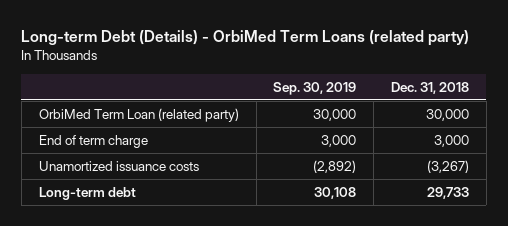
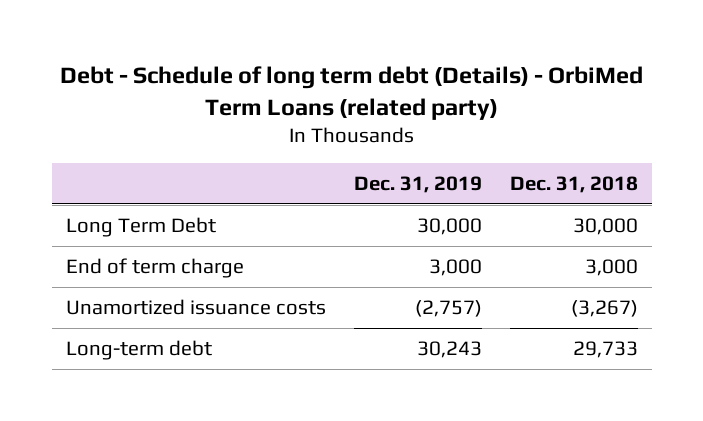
- Long-term Debt (Details) - OrbiMed Term Loans (related party)
+ Debt - Schedule of long term debt (Details) - OrbiMed Term Loans (related party)
- | Sep. 30, 2019 | Dec. 31, 2018
+ | Dec. 31, 2019 | Dec. 31, 2018
- OrbiMed Term Loan (related party) | 30,000 | 30,000
+ Long Term Debt | 30,000 | 30,000

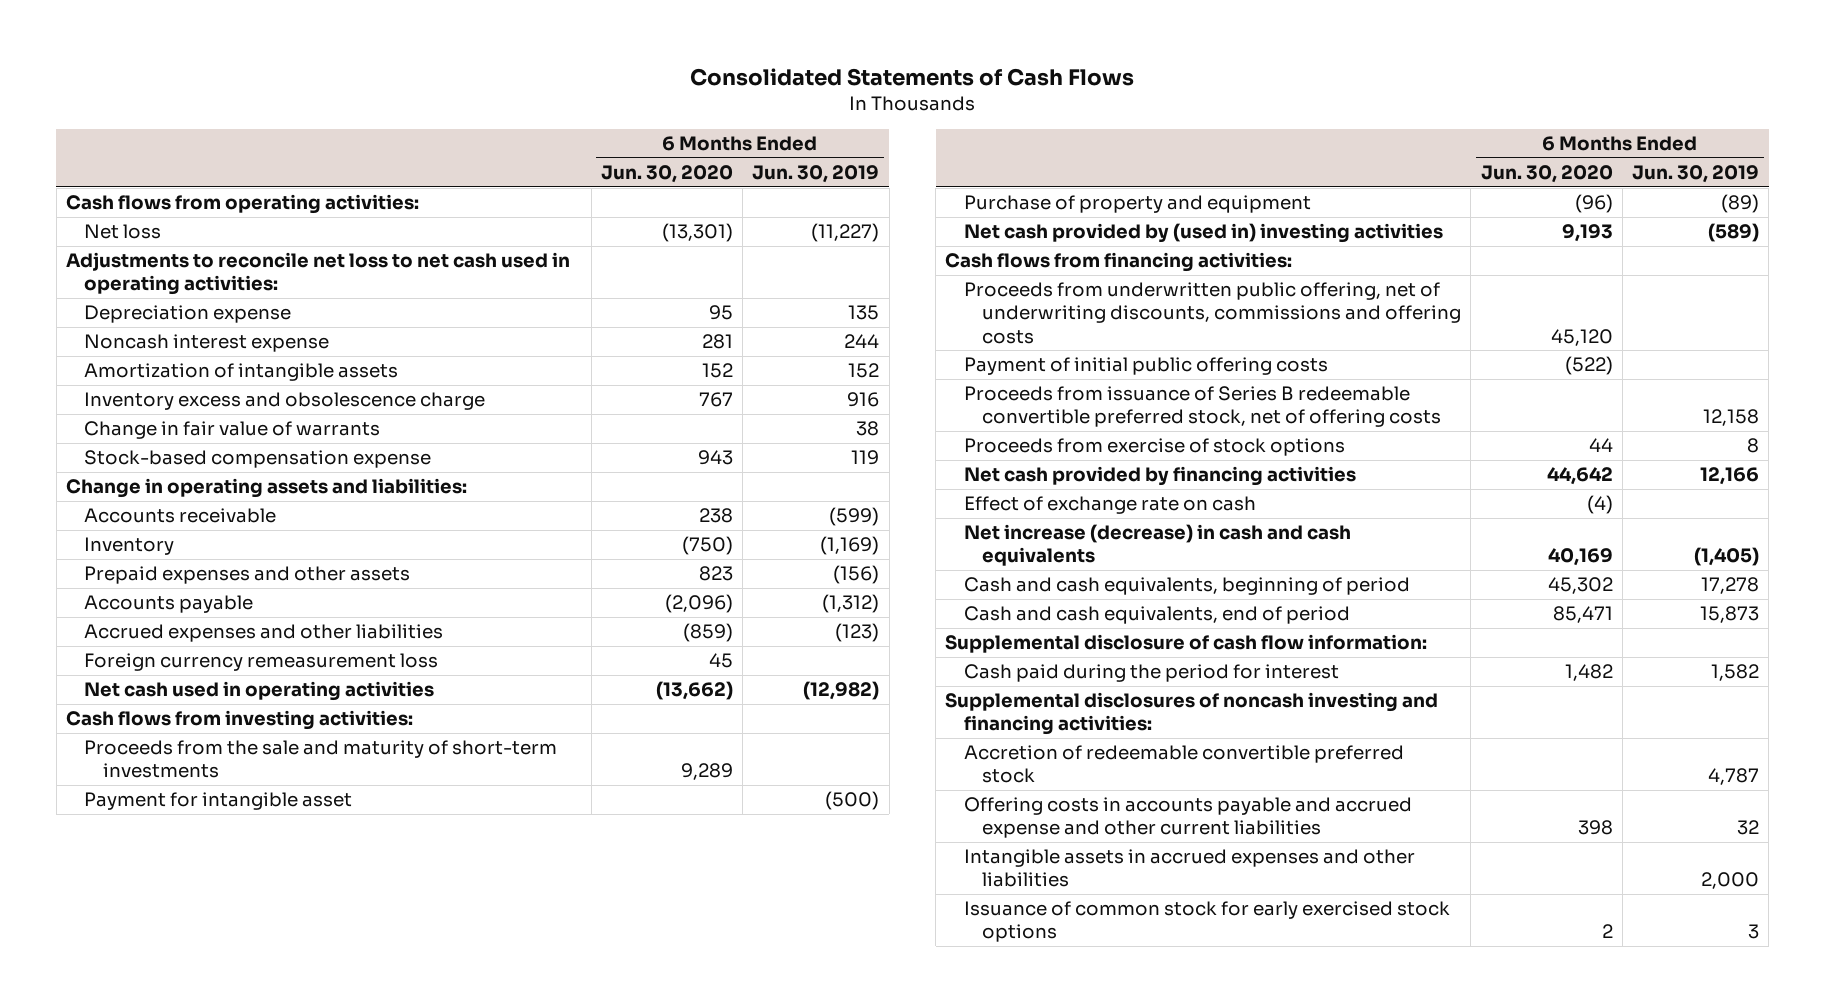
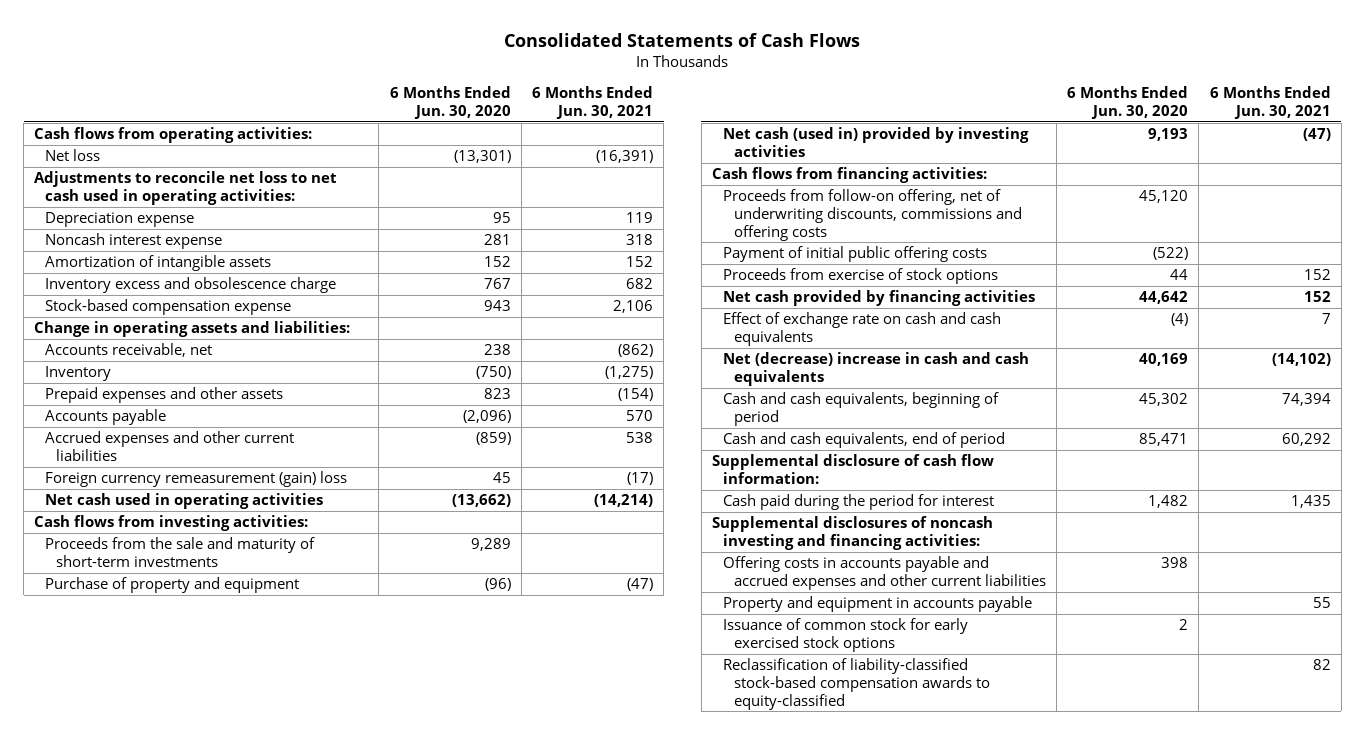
- | 6 Months Ended Jun. 30, 2020 | 6 Months Ended Jun. 30, 2019
+ | 6 Months Ended Jun. 30, 2020 | 6 Months Ended Jun. 30, 2021
- Change in fair value of warrants | | 38
- Accounts receivable | 238 | (599)
+ Accounts receivable, net | 238 | (862)
- Accrued expenses and other liabilities | (859) | (123)
- Foreign currency remeasurement loss | 45 |
+ Accrued expenses and other current liabilities | (859) | 538
+ Foreign currency remeasurement (gain) loss | 45 | (17)
- Payment for intangible asset | | (500)
- Net cash provided by (used in) investing activities | 9,193 | (589)
+ Net cash (used in) provided by investing activities | 9,193 | (47)
- Proceeds from underwritten public offering, net of underwriting discounts, commissions and offering costs | 45,120 |
+ Proceeds from follow-on offering, net of underwriting discounts, commissions and offering costs | 45,120 |
- Proceeds from issuance of Series B redeemable convertible preferred stock, net of offering costs | | 12,158
- Effect of exchange rate on cash | (4) |
- Net increase (decrease) in cash and cash equivalents | 40,169 | (1,405)
+ Effect of exchange rate on cash and cash equivalents | (4) | 7
+ Net (decrease) increase in cash and cash equivalents | 40,169 | (14,102)
- Accretion of redeemable convertible preferred stock | | 4,787
- Offering costs in accounts payable and accrued expense and other current liabilities | 398 | 32
- Intangible assets in accrued expenses and other liabilities | | 2,000
+ Offering costs in accounts payable and accrued expenses and other current liabilities | 398 |
+ Property and equipment in accounts payable | | 55
+ Reclassification of liability-classified stock-based compensation awards to equity-classified | | 82

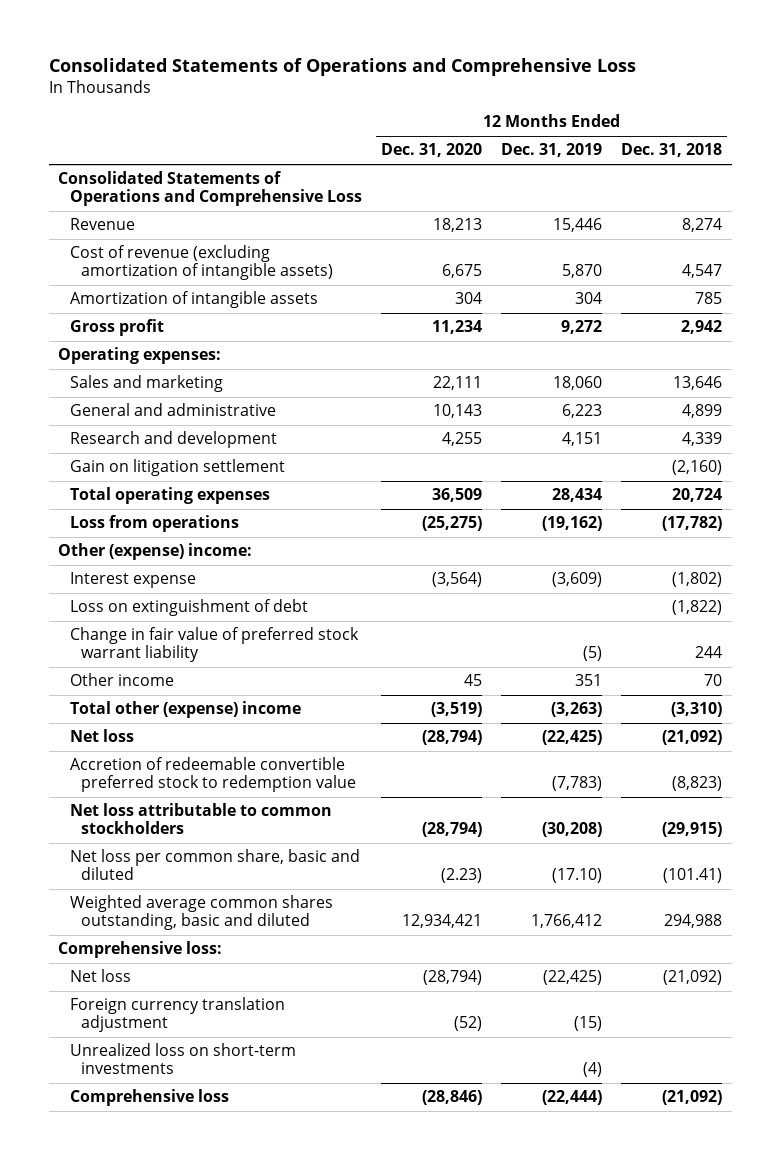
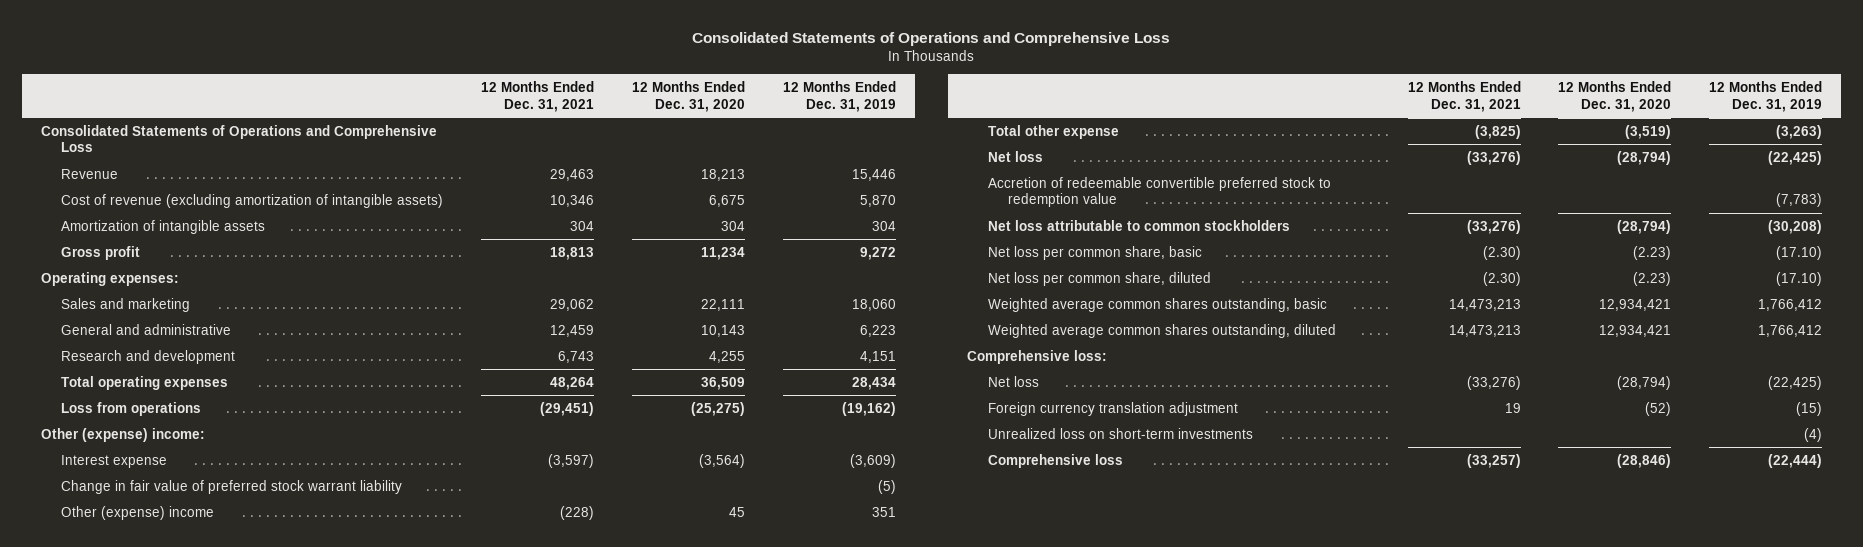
- | 12 Months Ended Dec. 31, 2020 | 12 Months Ended Dec. 31, 2019 | 12 Months Ended Dec. 31, 2018
+ | 12 Months Ended Dec. 31, 2021 | 12 Months Ended Dec. 31, 2020 | 12 Months Ended Dec. 31, 2019
- Gain on litigation settlement | | | (2,160)
- Loss on extinguishment of debt | | | (1,822)
- Other income | 45 | 351 | 70
- Total other (expense) income | (3,519) | (3,263) | (3,310)
+ Other (expense) income | (228) | 45 | 351
+ Total other expense | (3,825) | (3,519) | (3,263)
- Net loss per common share, basic and diluted | (2.23) | (17.10) | (101.41)
- Weighted average common shares outstanding, basic and diluted | 12,934,421 | 1,766,412 | 294,988
+ Net loss per common share, basic | (2.30) | (2.23) | (17.10)
+ Net loss per common share, diluted | (2.30) | (2.23) | (17.10)
+ Weighted average common shares outstanding, basic | 14,473,213 | 12,934,421 | 1,766,412
+ Weighted average common shares outstanding, diluted | 14,473,213 | 12,934,421 | 1,766,412

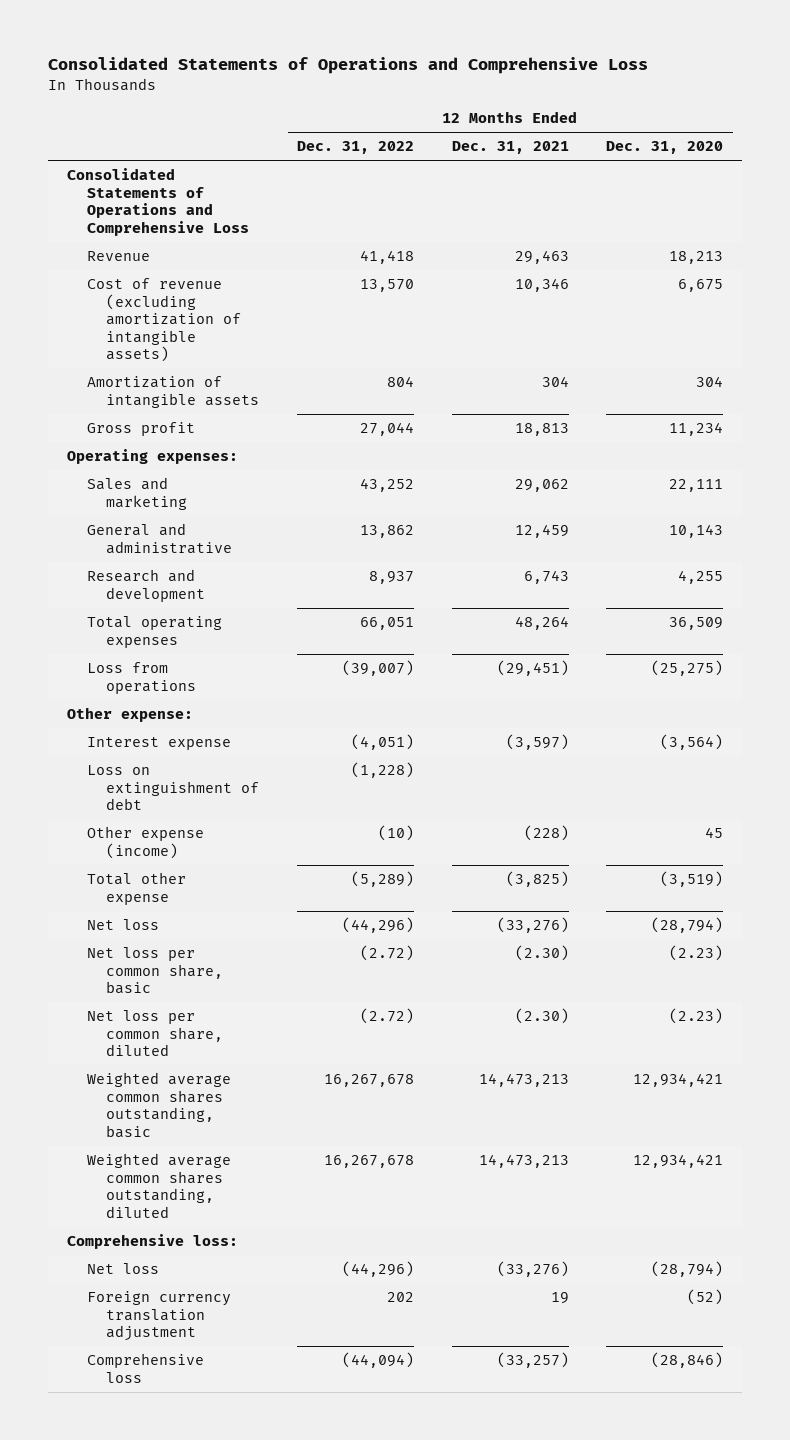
- | 12 Months Ended Dec. 31, 2021 | 12 Months Ended Dec. 31, 2020 | 12 Months Ended Dec. 31, 2019
+ | 12 Months Ended Dec. 31, 2022 | 12 Months Ended Dec. 31, 2021 | 12 Months Ended Dec. 31, 2020
- Other (expense) income:
+ Other expense:
- Change in fair value of preferred stock warrant liability | | | (5)
- Other (expense) income | (228) | 45 | 351
+ Loss on extinguishment of debt | (1,228) | |
+ Other expense (income) | (10) | (228) | 45
- Accretion of redeemable convertible preferred stock to redemption value | | | (7,783)
- Net loss attributable to common stockholders | (33,276) | (28,794) | (30,208)
- Unrealized loss on short-term investments | | | (4)

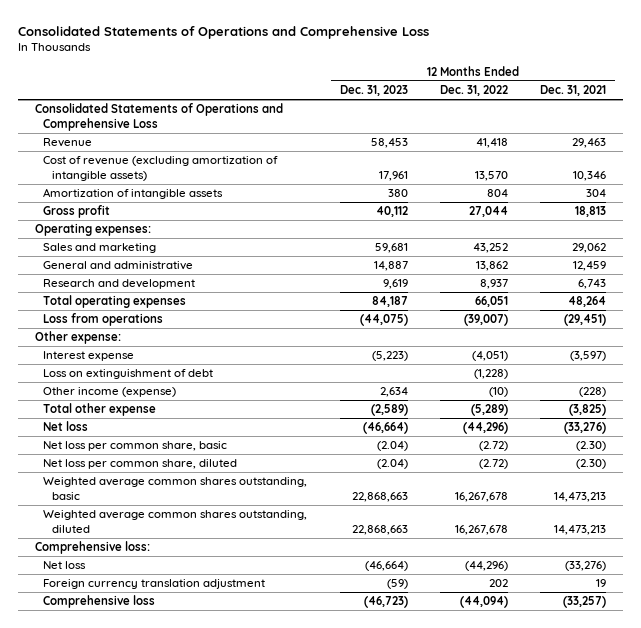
- | 12 Months Ended Dec. 31, 2022 | 12 Months Ended Dec. 31, 2021 | 12 Months Ended Dec. 31, 2020
+ | 12 Months Ended Dec. 31, 2023 | 12 Months Ended Dec. 31, 2022 | 12 Months Ended Dec. 31, 2021
- Other expense (income) | (10) | (228) | 45
+ Other income (expense) | 2,634 | (10) | (228)

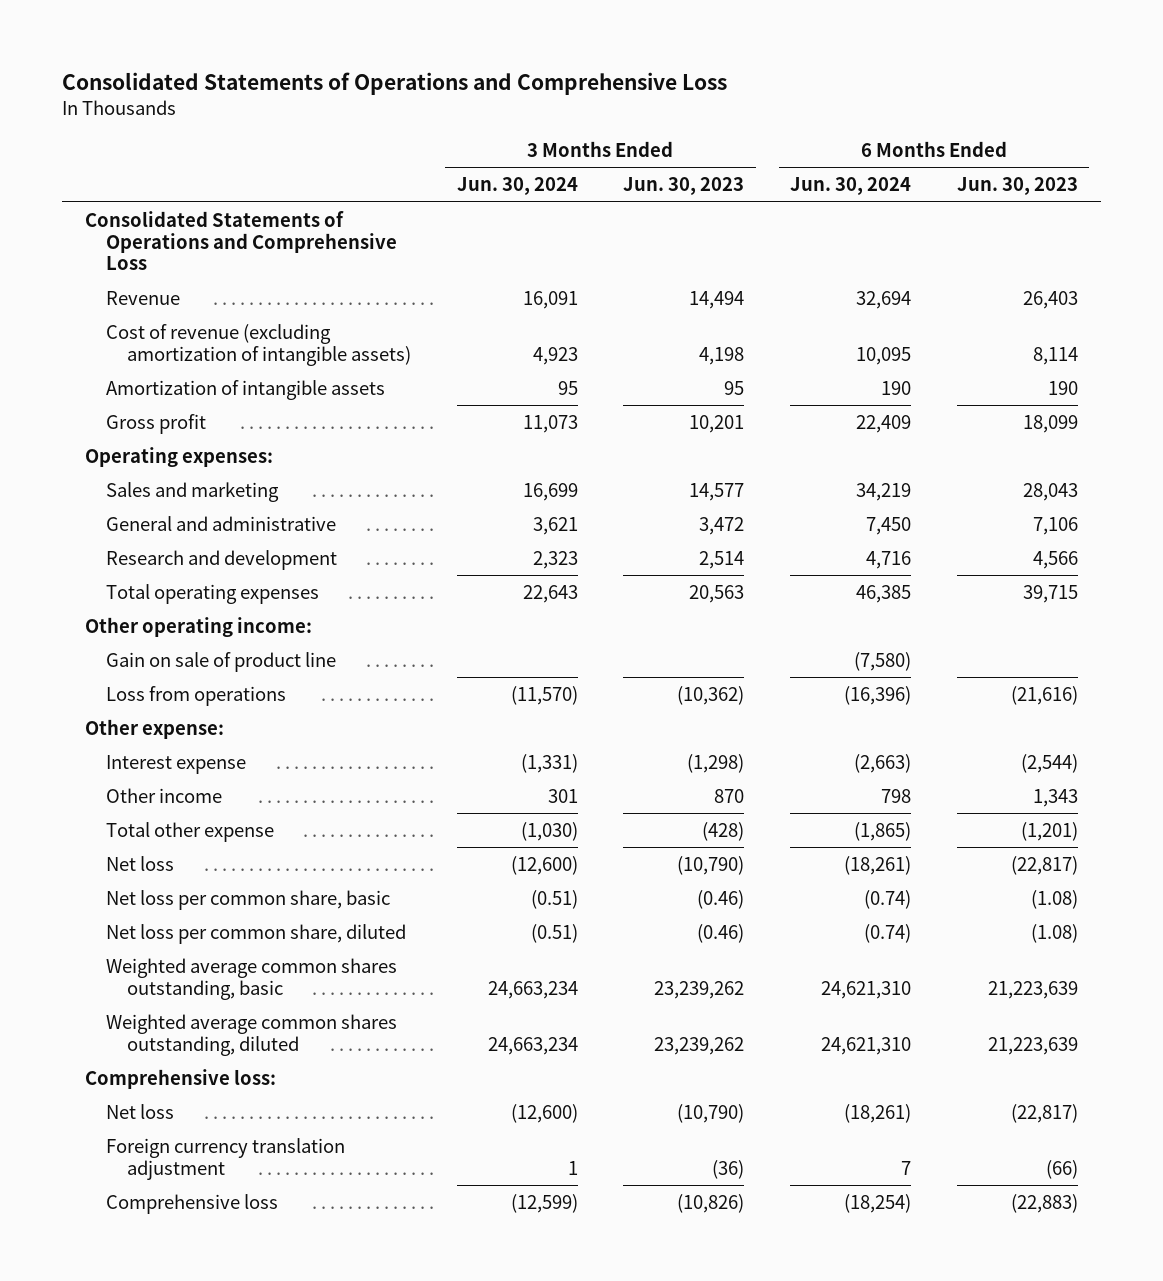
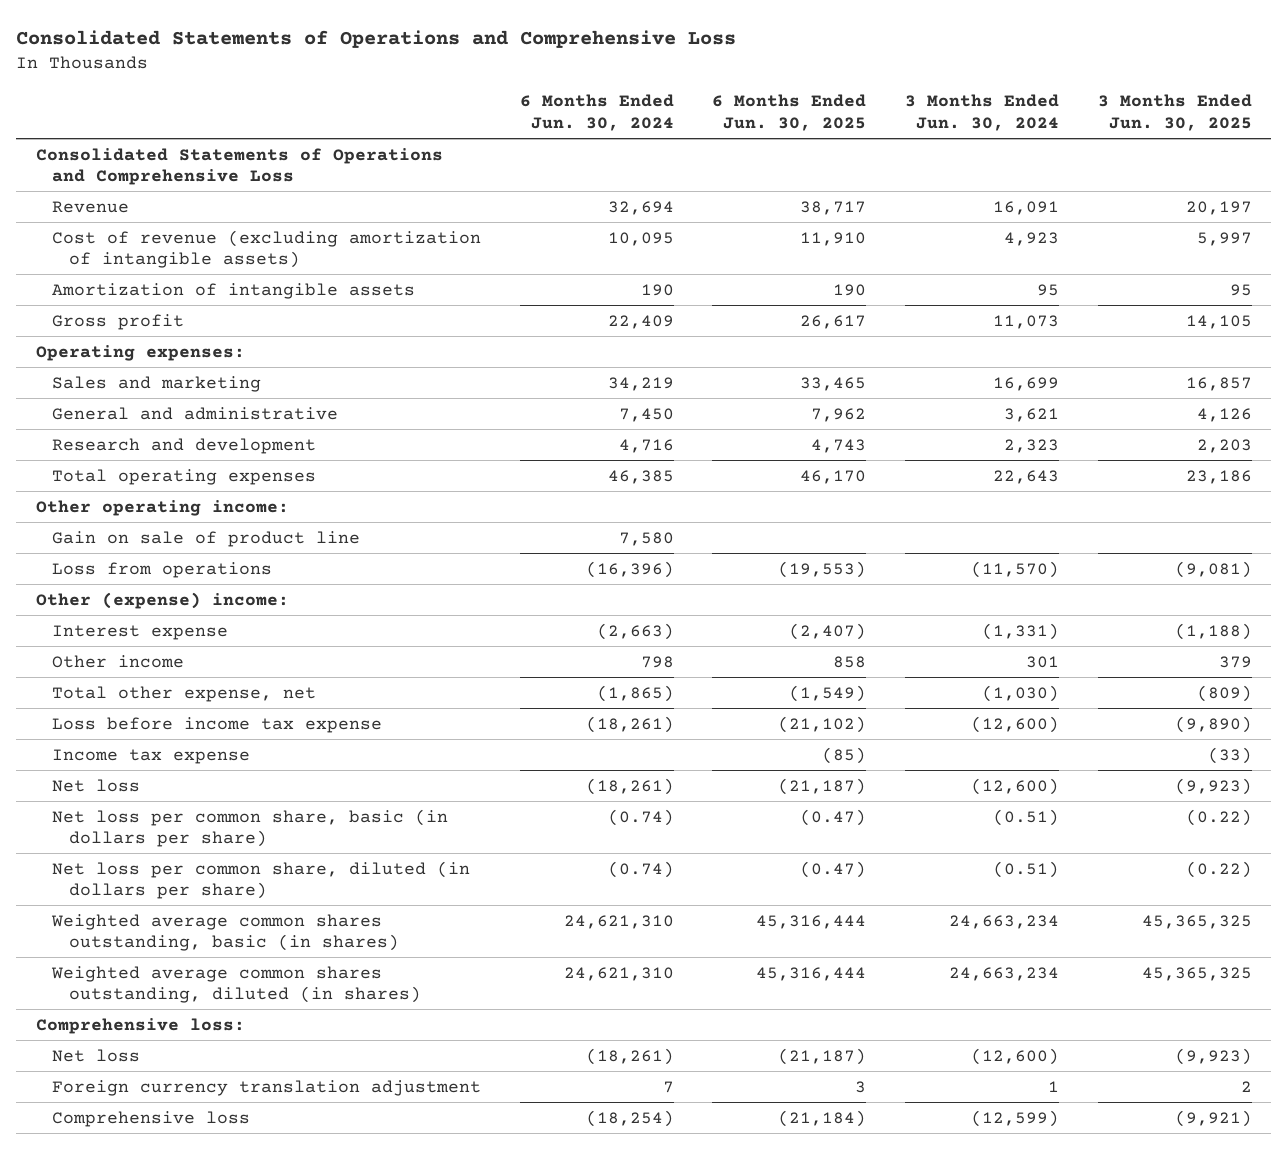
- | 3 Months Ended Jun. 30, 2024 | 3 Months Ended Jun. 30, 2023 | 6 Months Ended Jun. 30, 2024 | 6 Months Ended Jun. 30, 2023
+ | 6 Months Ended Jun. 30, 2024 | 6 Months Ended Jun. 30, 2025 | 3 Months Ended Jun. 30, 2024 | 3 Months Ended Jun. 30, 2025
- Gain on sale of product line | | | (7,580) |
+ Gain on sale of product line | 7,580 | | |
- Other expense:
+ Other (expense) income:
- Total other expense | (1,030) | (428) | (1,865) | (1,201)
+ Total other expense, net | (1,865) | (1,549) | (1,030) | (809)
+ Loss before income tax expense | (18,261) | (21,102) | (12,600) | (9,890)
+ Income tax expense | | (85) | | (33)
- Net loss per common share, basic | (0.51) | (0.46) | (0.74) | (1.08)
- Net loss per common share, diluted | (0.51) | (0.46) | (0.74) | (1.08)
- Weighted average common shares outstanding, basic | 24,663,234 | 23,239,262 | 24,621,310 | 21,223,639
- Weighted average common shares outstanding, diluted | 24,663,234 | 23,239,262 | 24,621,310 | 21,223,639
+ Net loss per common share, basic (in dollars per share) | (0.74) | (0.47) | (0.51) | (0.22)
+ Net loss per common share, diluted (in dollars per share) | (0.74) | (0.47) | (0.51) | (0.22)
+ Weighted average common shares outstanding, basic (in shares) | 24,621,310 | 45,316,444 | 24,663,234 | 45,365,325
+ Weighted average common shares outstanding, diluted (in shares) | 24,621,310 | 45,316,444 | 24,663,234 | 45,365,325

